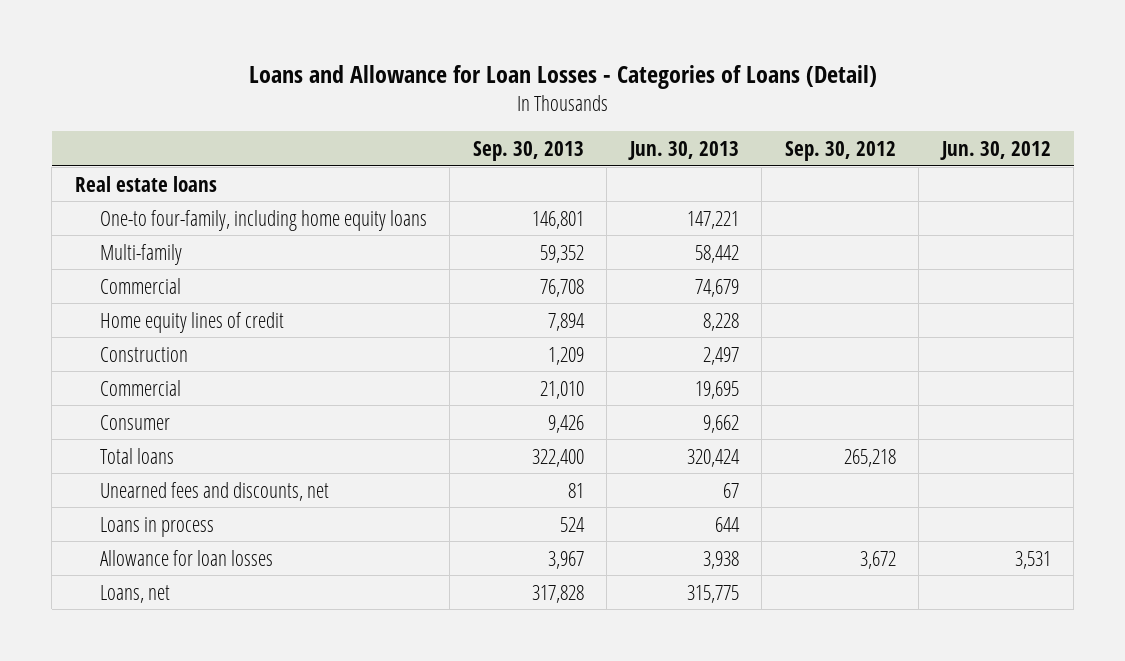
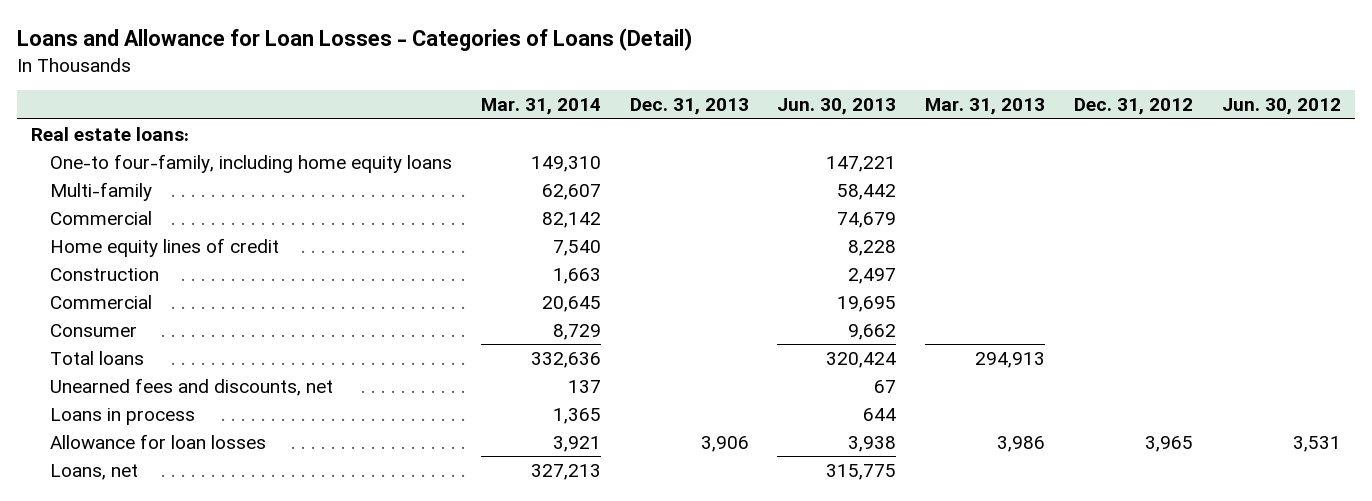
- | Sep. 30, 2013 | Jun. 30, 2013 | Sep. 30, 2012 | Jun. 30, 2012
+ | Mar. 31, 2014 | Dec. 31, 2013 | Jun. 30, 2013 | Mar. 31, 2013 | Dec. 31, 2012 | Jun. 30, 2012
- Real estate loans
+ Real estate loans:

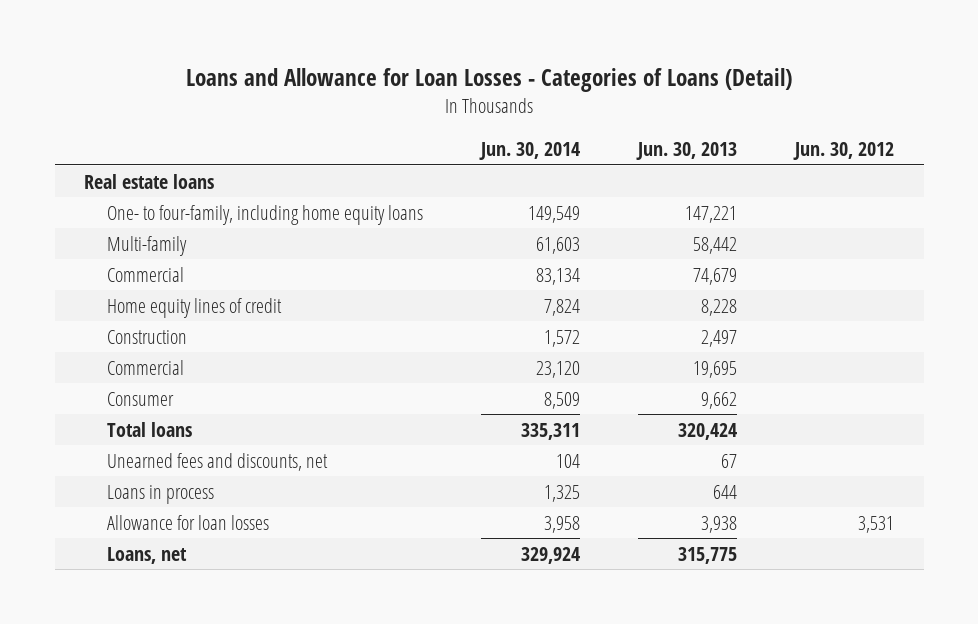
- | Mar. 31, 2014 | Dec. 31, 2013 | Jun. 30, 2013 | Mar. 31, 2013 | Dec. 31, 2012 | Jun. 30, 2012
+ | Jun. 30, 2014 | Jun. 30, 2013 | Jun. 30, 2012
- Real estate loans:
- One-to four-family, including home equity loans | 149,310 | | 147,221 | | |
+ Real estate loans
+ One- to four-family, including home equity loans | 149,549 | 147,221 |

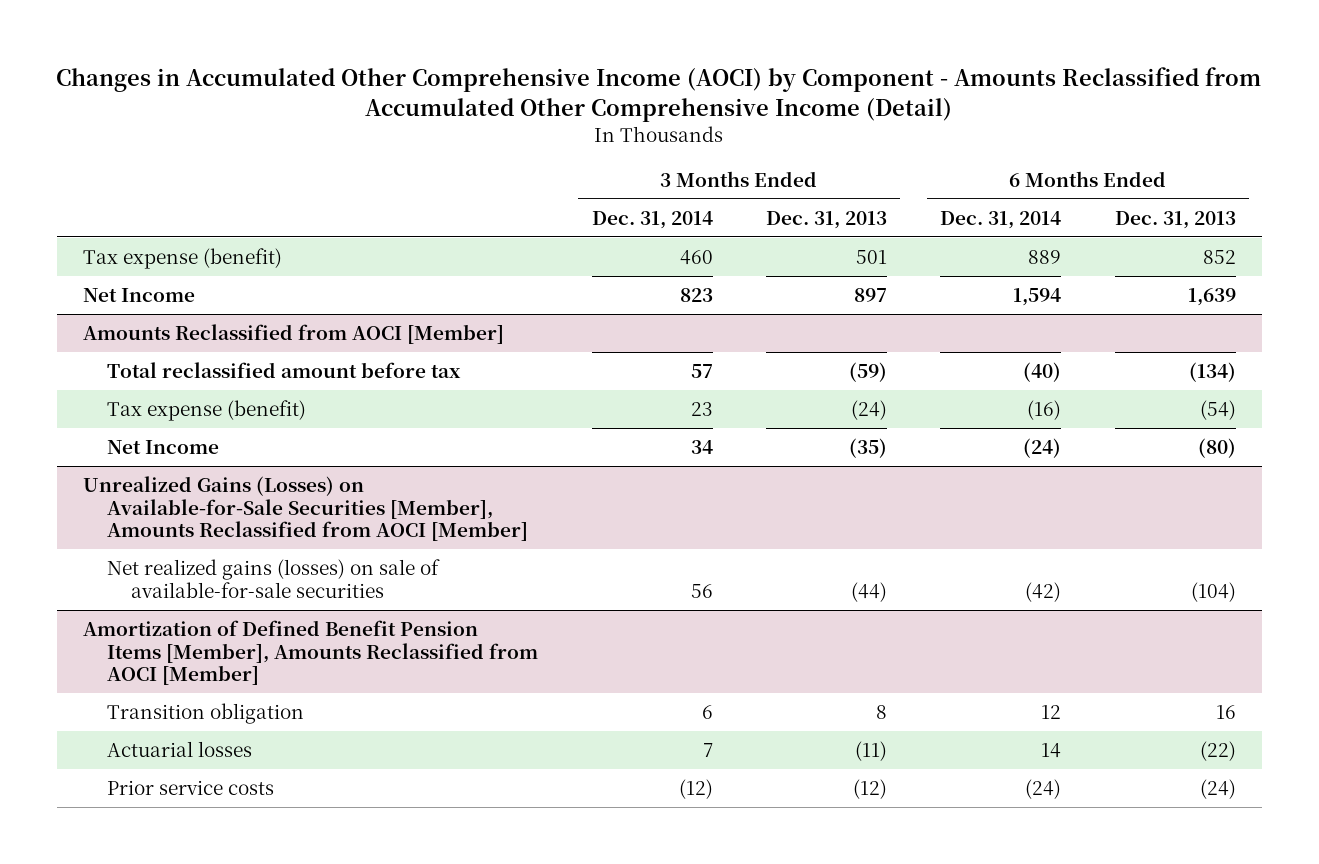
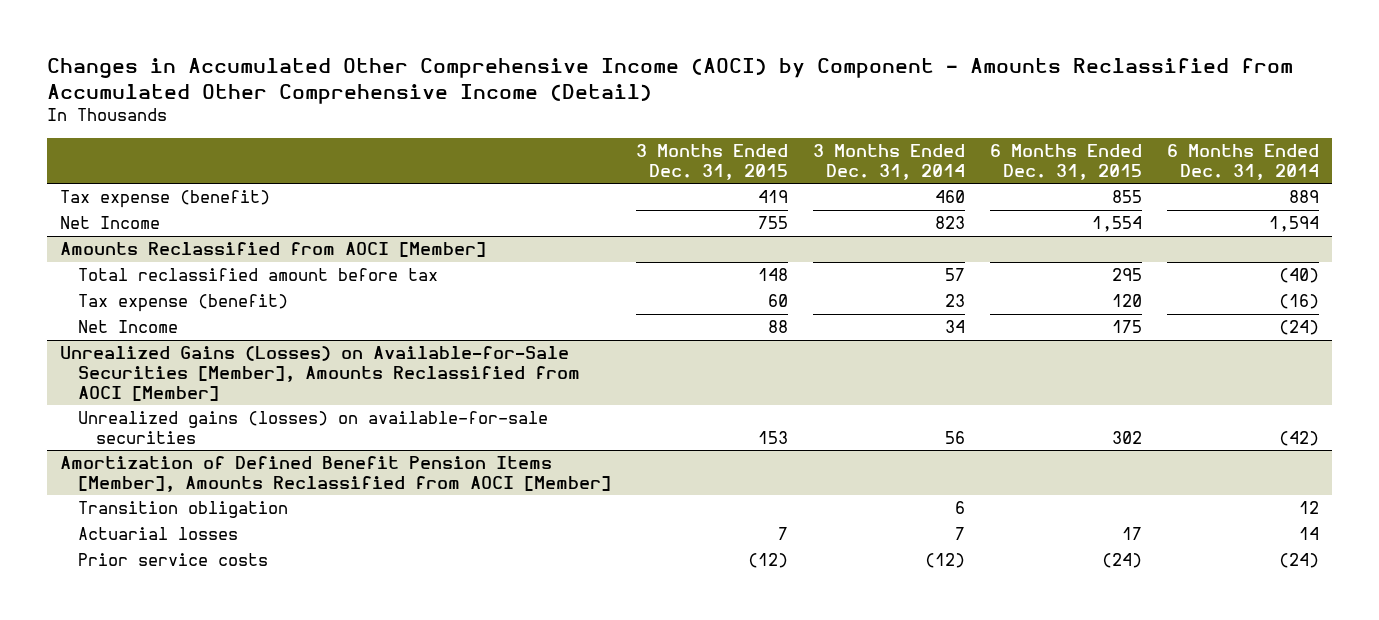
- | 3 Months Ended Dec. 31, 2014 | 3 Months Ended Dec. 31, 2013 | 6 Months Ended Dec. 31, 2014 | 6 Months Ended Dec. 31, 2013
+ | 3 Months Ended Dec. 31, 2015 | 3 Months Ended Dec. 31, 2014 | 6 Months Ended Dec. 31, 2015 | 6 Months Ended Dec. 31, 2014
@ Unrealized Gains (Losses) on Available-for-Sale Securities [Member], Amounts Reclassified from AOCI [Member]
- Net realized gains (losses) on sale of available-for-sale securities | 56 | (44) | (42) | (104)
+ Unrealized gains (losses) on available-for-sale securities | 153 | 56 | 302 | (42)

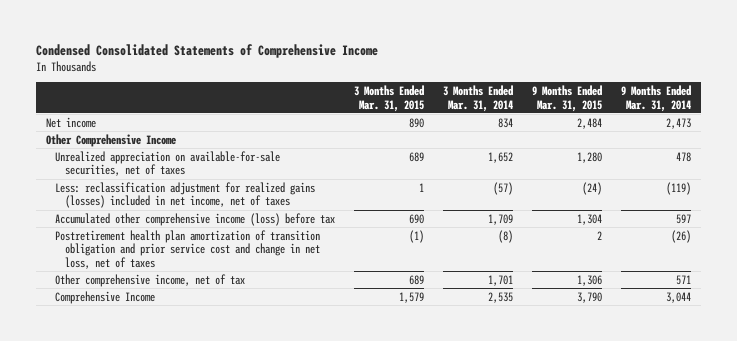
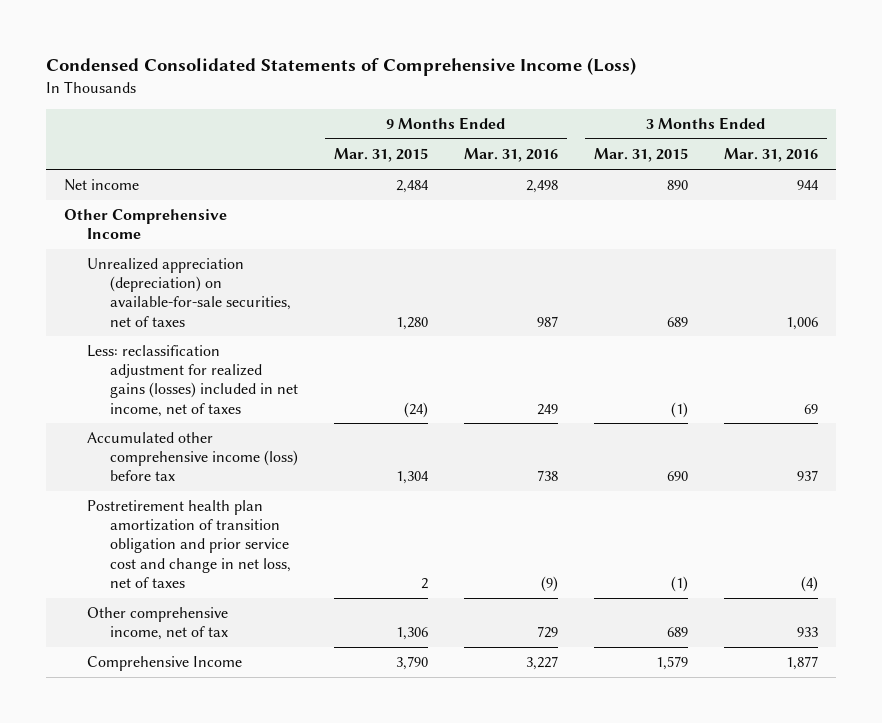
- Condensed Consolidated Statements of Comprehensive Income
+ Condensed Consolidated Statements of Comprehensive Income (Loss)
- | 3 Months Ended Mar. 31, 2015 | 3 Months Ended Mar. 31, 2014 | 9 Months Ended Mar. 31, 2015 | 9 Months Ended Mar. 31, 2014
+ | 9 Months Ended Mar. 31, 2015 | 9 Months Ended Mar. 31, 2016 | 3 Months Ended Mar. 31, 2015 | 3 Months Ended Mar. 31, 2016
- Unrealized appreciation on available-for-sale securities, net of taxes | 689 | 1,652 | 1,280 | 478
- Less: reclassification adjustment for realized gains (losses) included in net income, net of taxes | 1 | (57) | (24) | (119)
+ Unrealized appreciation (depreciation) on available-for-sale securities, net of taxes | 1,280 | 987 | 689 | 1,006
+ Less: reclassification adjustment for realized gains (losses) included in net income, net of taxes | (24) | 249 | (1) | 69

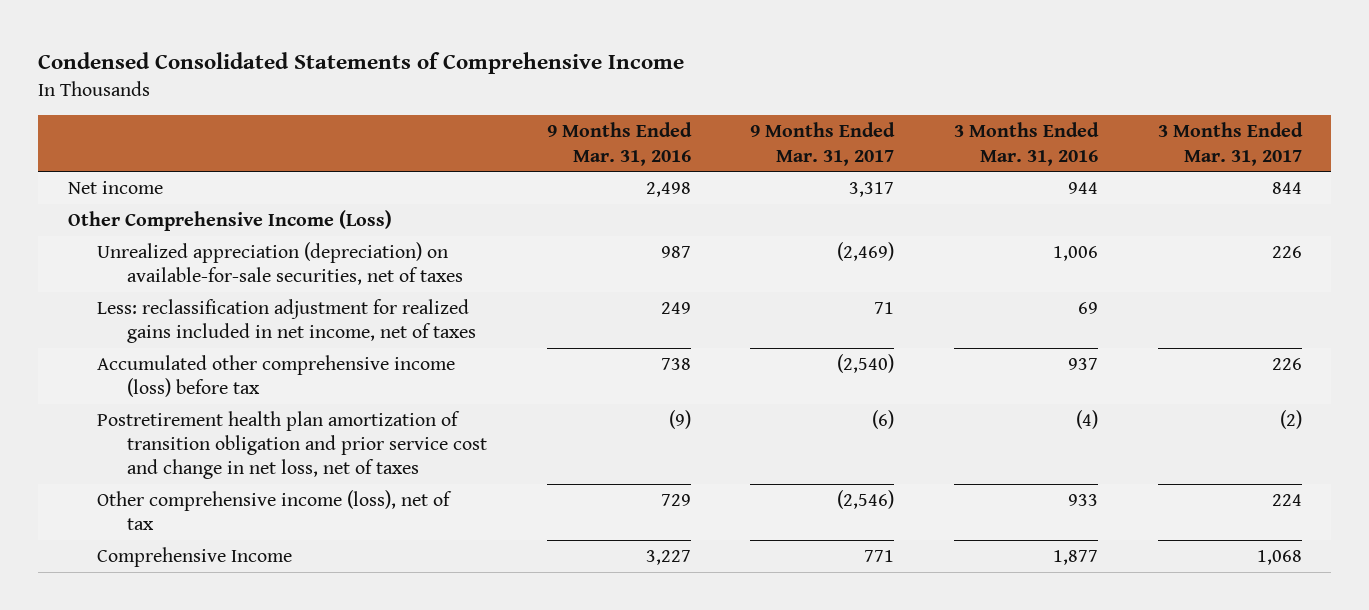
- Condensed Consolidated Statements of Comprehensive Income (Loss)
+ Condensed Consolidated Statements of Comprehensive Income
- | 9 Months Ended Mar. 31, 2015 | 9 Months Ended Mar. 31, 2016 | 3 Months Ended Mar. 31, 2015 | 3 Months Ended Mar. 31, 2016
+ | 9 Months Ended Mar. 31, 2016 | 9 Months Ended Mar. 31, 2017 | 3 Months Ended Mar. 31, 2016 | 3 Months Ended Mar. 31, 2017
- Other Comprehensive Income
+ Other Comprehensive Income (Loss)
- Less: reclassification adjustment for realized gains (losses) included in net income, net of taxes | (24) | 249 | (1) | 69
+ Less: reclassification adjustment for realized gains included in net income, net of taxes | 249 | 71 | 69 |
- Other comprehensive income, net of tax | 1,306 | 729 | 689 | 933
+ Other comprehensive income (loss), net of tax | 729 | (2,546) | 933 | 224

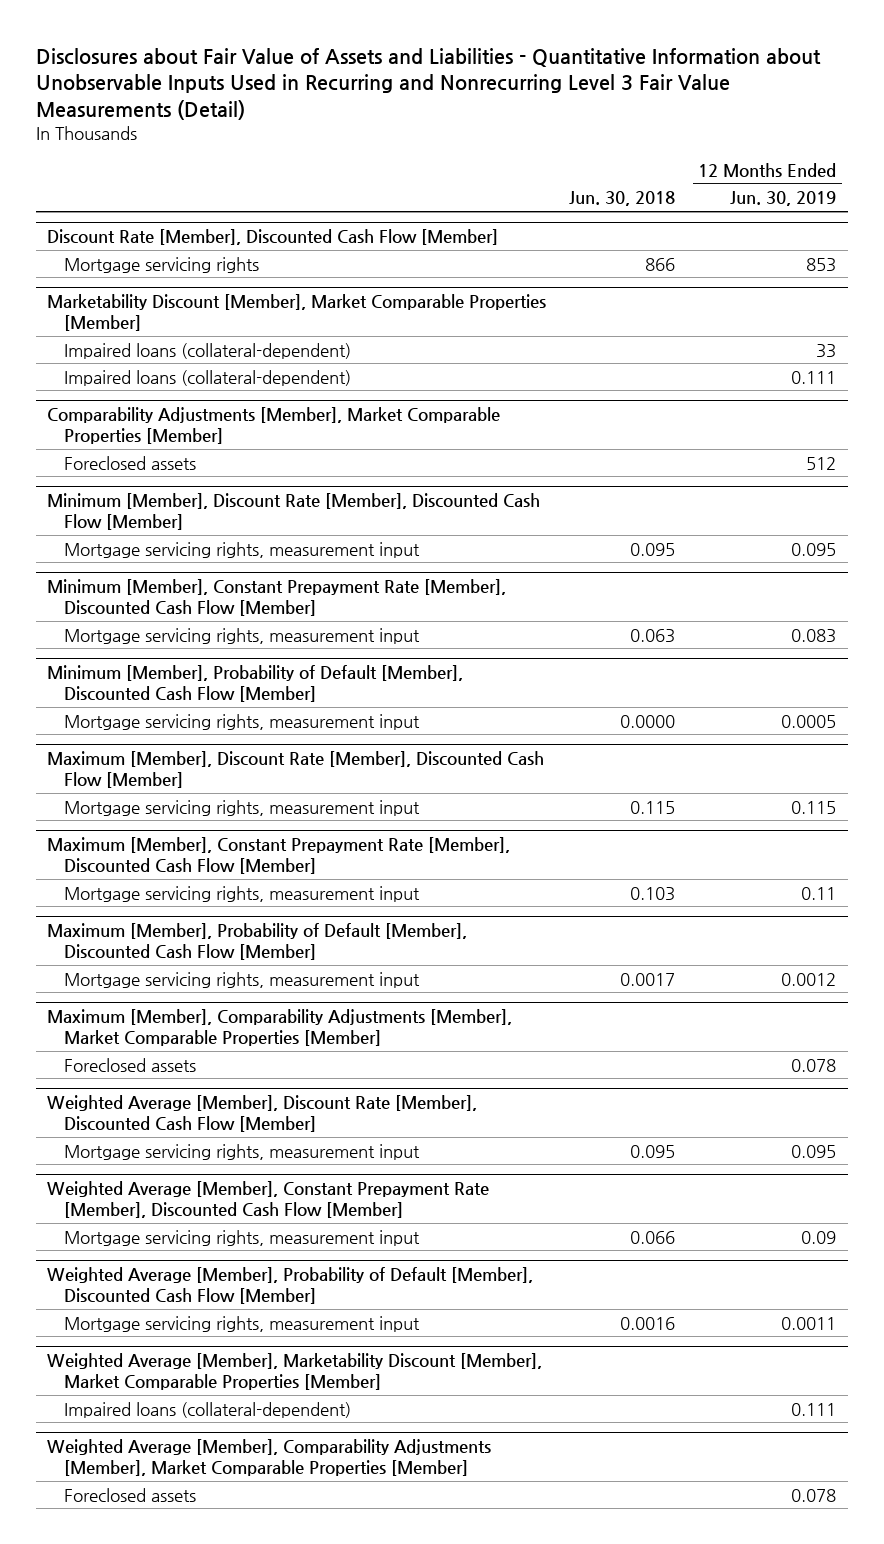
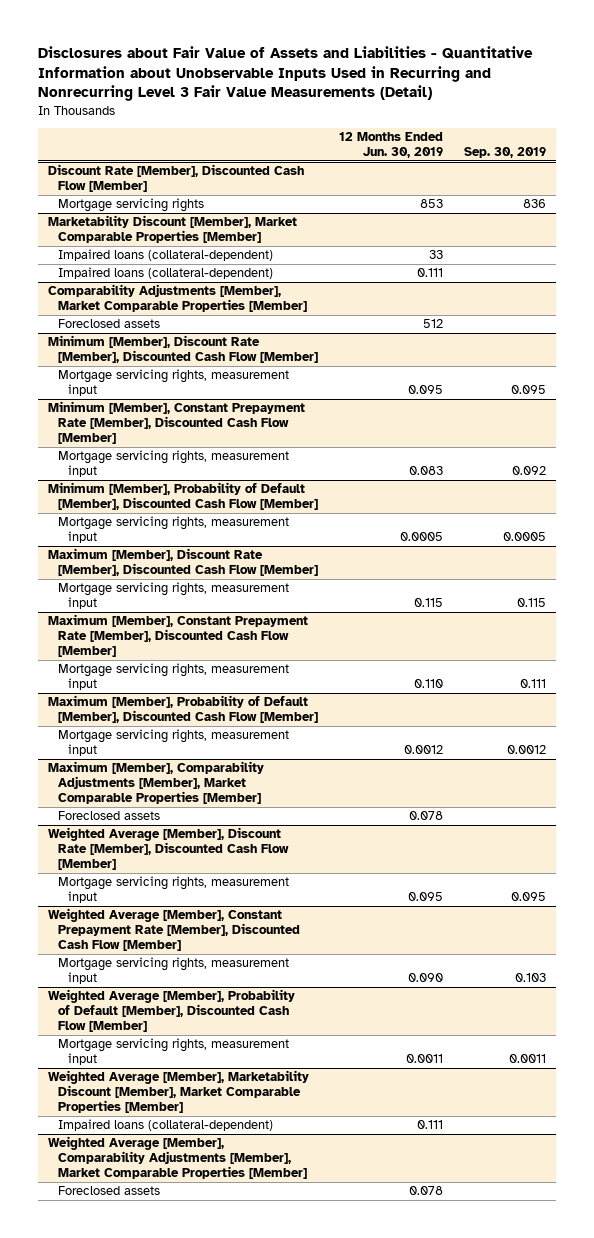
- | Jun. 30, 2018 | 12 Months Ended Jun. 30, 2019
+ | 12 Months Ended Jun. 30, 2019 | Sep. 30, 2019
@ Maximum [Member], Constant Prepayment Rate [Member], Discounted Cash Flow [Member]
- Mortgage servicing rights, measurement input | 0.103 | 0.11
+ Mortgage servicing rights, measurement input | 0.110 | 0.111
@ Weighted Average [Member], Constant Prepayment Rate [Member], Discounted Cash Flow [Member]
- Mortgage servicing rights, measurement input | 0.066 | 0.09
+ Mortgage servicing rights, measurement input | 0.090 | 0.103

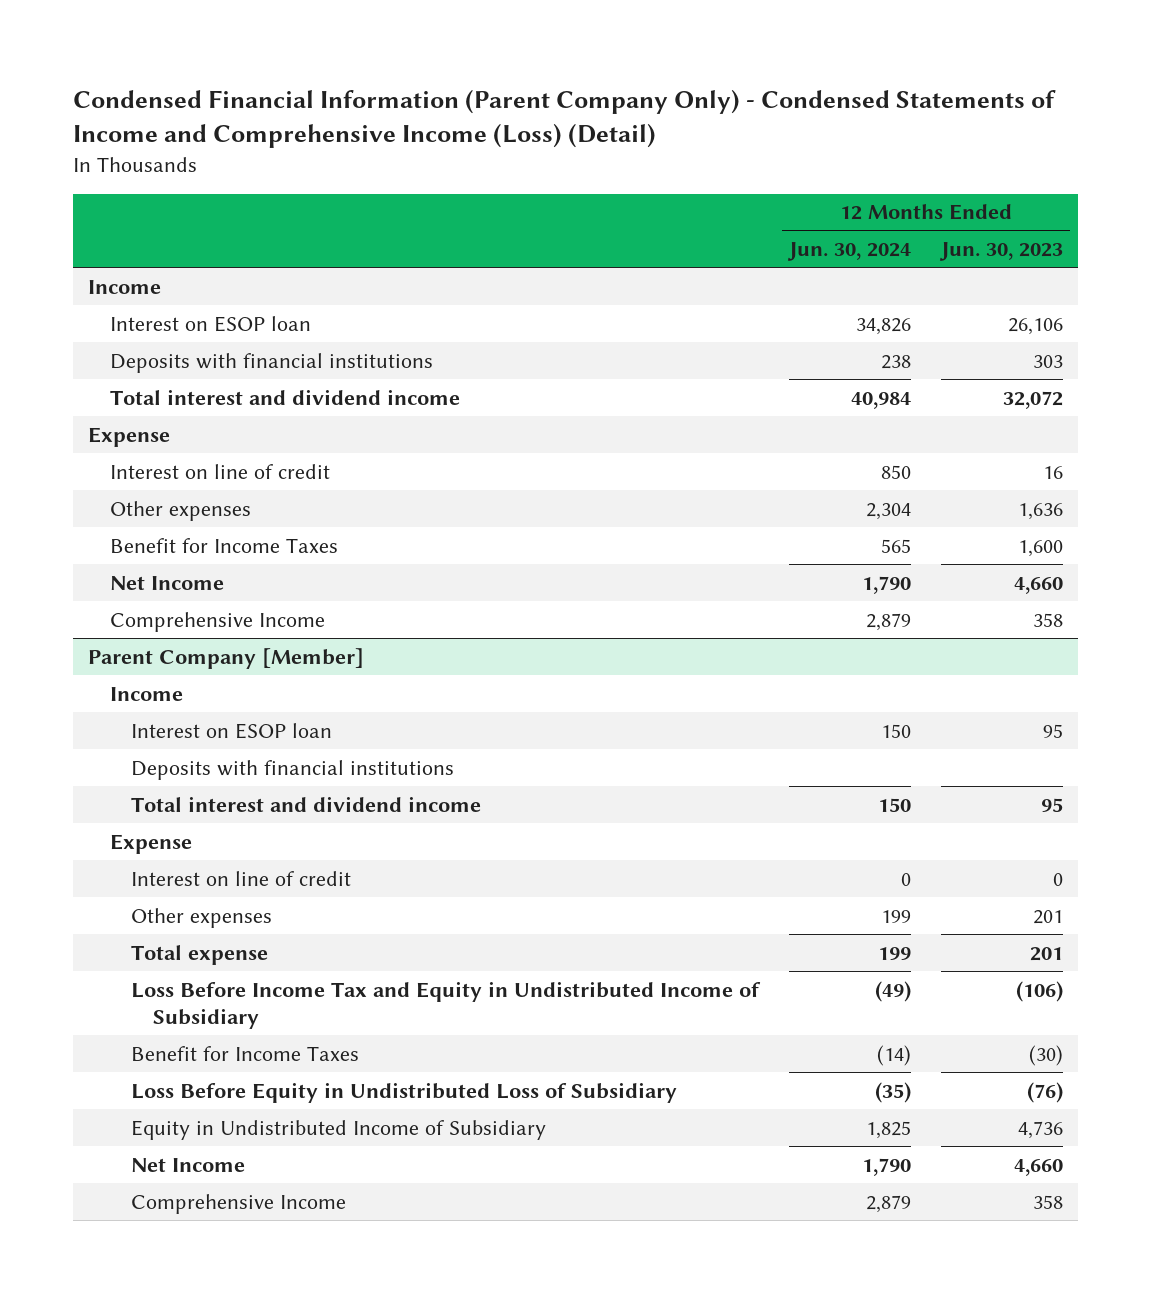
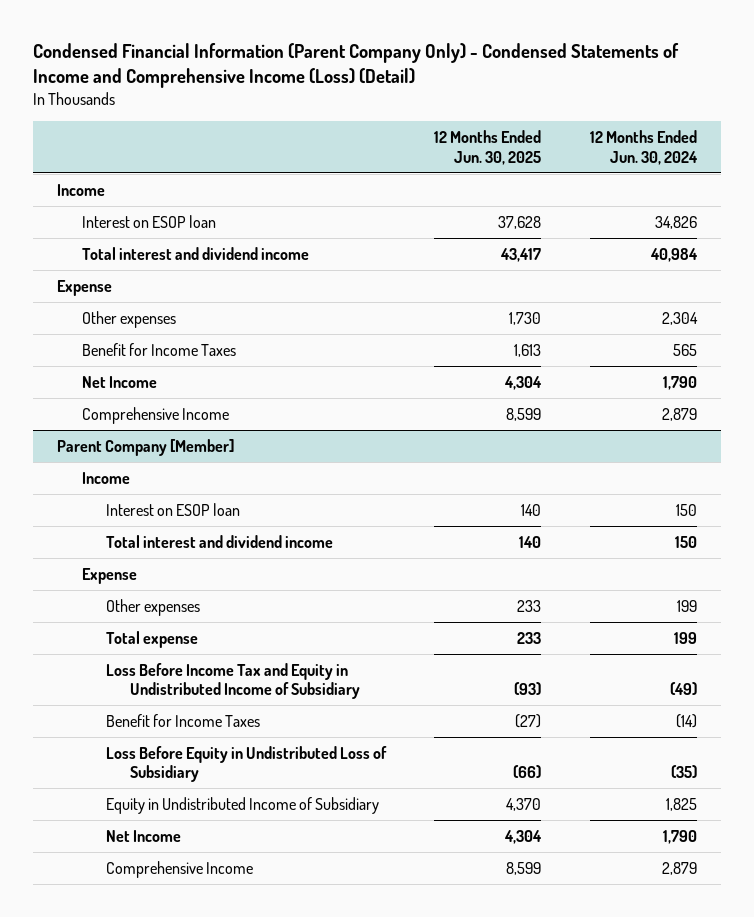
- | 12 Months Ended Jun. 30, 2024 | 12 Months Ended Jun. 30, 2023
+ | 12 Months Ended Jun. 30, 2025 | 12 Months Ended Jun. 30, 2024
- Deposits with financial institutions | 238 | 303
- Interest on line of credit | 850 | 16
@ Parent Company [Member]
- Deposits with financial institutions
- Interest on line of credit | 0 | 0

